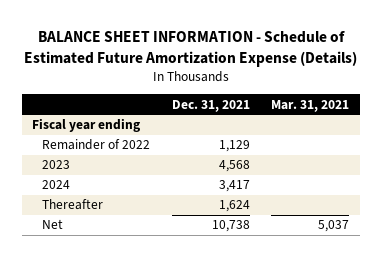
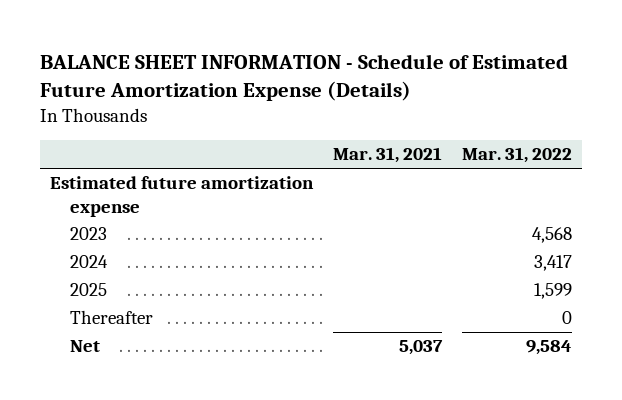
- | Dec. 31, 2021 | Mar. 31, 2021
+ | Mar. 31, 2021 | Mar. 31, 2022
- Fiscal year ending
- Remainder of 2022 | 1,129 |
+ Estimated future amortization expense
+ 2025 | | 1,599

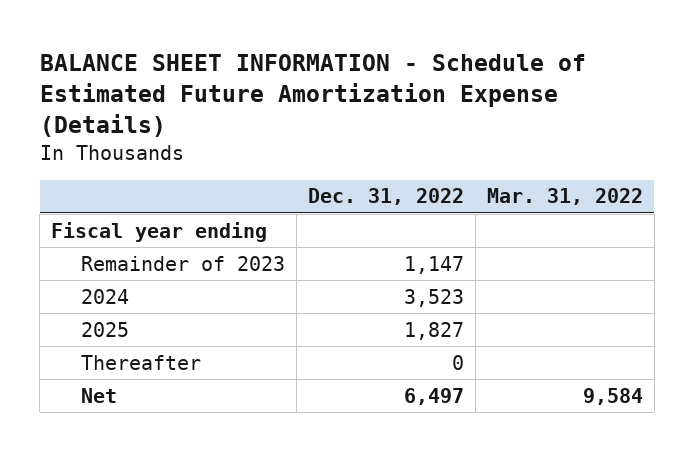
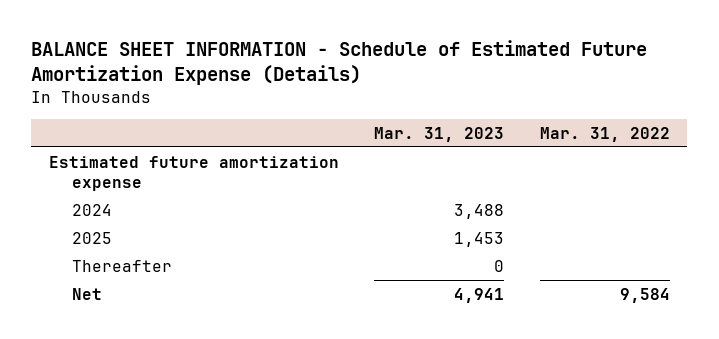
- | Dec. 31, 2022 | Mar. 31, 2022
+ | Mar. 31, 2023 | Mar. 31, 2022
- Fiscal year ending
- Remainder of 2023 | 1,147 |
+ Estimated future amortization expense

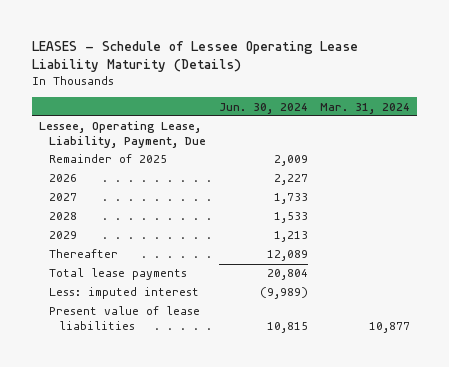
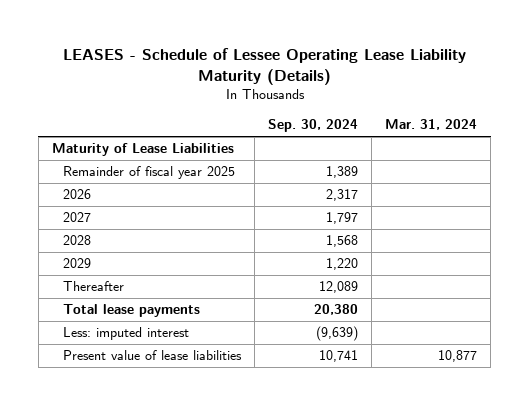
- | Jun. 30, 2024 | Mar. 31, 2024
+ | Sep. 30, 2024 | Mar. 31, 2024
- Lessee, Operating Lease, Liability, Payment, Due
- Remainder of 2025 | 2,009 |
+ Maturity of Lease Liabilities
+ Remainder of fiscal year 2025 | 1,389 |

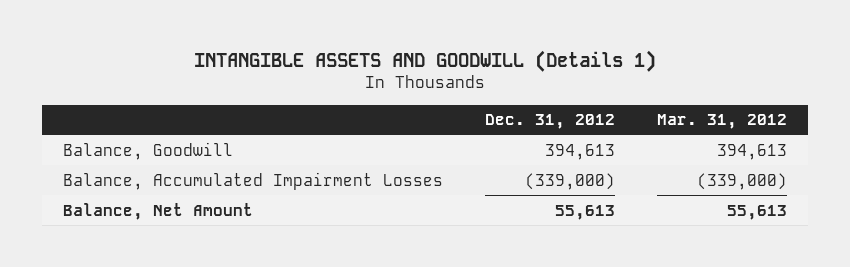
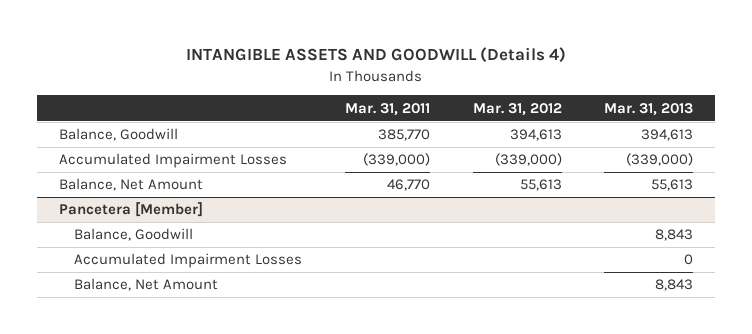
- INTANGIBLE ASSETS AND GOODWILL (Details 1)
+ INTANGIBLE ASSETS AND GOODWILL (Details 4)
- | Dec. 31, 2012 | Mar. 31, 2012
+ | Mar. 31, 2011 | Mar. 31, 2012 | Mar. 31, 2013
- Balance, Accumulated Impairment Losses | (339,000) | (339,000)
+ Accumulated Impairment Losses | (339,000) | (339,000) | (339,000)
+ Pancetera [Member]
+ Balance, Goodwill | | | 8,843
+ Accumulated Impairment Losses | | | 0
+ Balance, Net Amount | | | 8,843

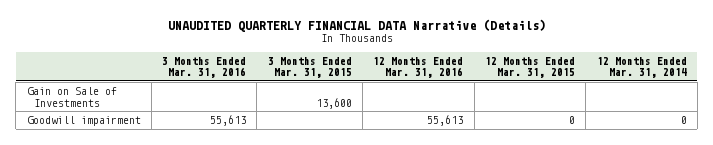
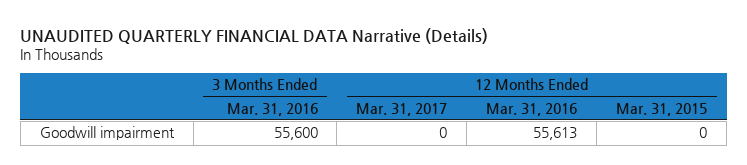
- | 3 Months Ended Mar. 31, 2016 | 3 Months Ended Mar. 31, 2015 | 12 Months Ended Mar. 31, 2016 | 12 Months Ended Mar. 31, 2015 | 12 Months Ended Mar. 31, 2014
+ | 3 Months Ended Mar. 31, 2016 | 12 Months Ended Mar. 31, 2017 | 12 Months Ended Mar. 31, 2016 | 12 Months Ended Mar. 31, 2015
- Gain on Sale of Investments | | 13,600 | | |
- Goodwill impairment | 55,613 | | 55,613 | 0 | 0
+ Goodwill impairment | 55,600 | 0 | 55,613 | 0

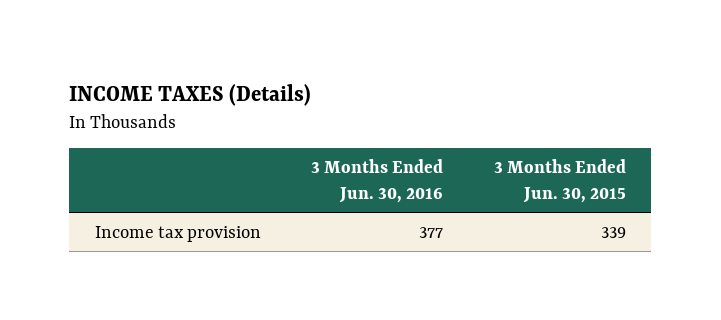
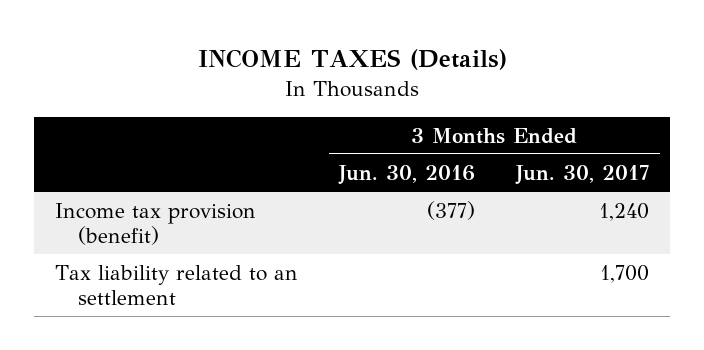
- | 3 Months Ended Jun. 30, 2016 | 3 Months Ended Jun. 30, 2015
+ | 3 Months Ended Jun. 30, 2016 | 3 Months Ended Jun. 30, 2017
- Income tax provision | 377 | 339
+ Income tax provision (benefit) | (377) | 1,240
+ Tax liability related to an settlement | | 1,700

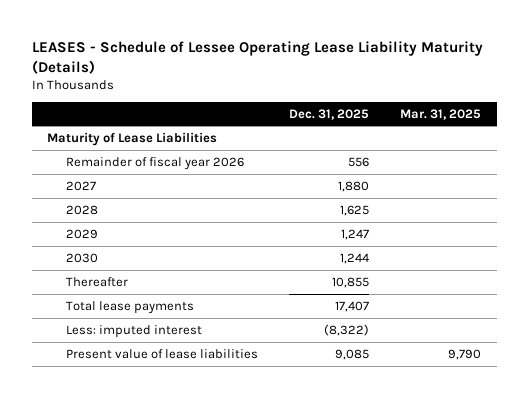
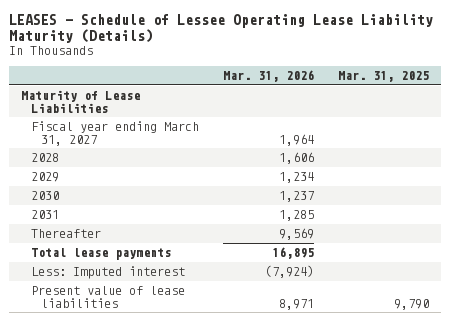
- | Dec. 31, 2025 | Mar. 31, 2025
+ | Mar. 31, 2026 | Mar. 31, 2025
- Remainder of fiscal year 2026 | 556 |
- 2027 | 1,880 |
+ Fiscal year ending March 31, 2027 | 1,964 |
+ 2031 | 1,285 |
- Less: imputed interest | (8,322) |
+ Less: Imputed interest | (7,924) |

